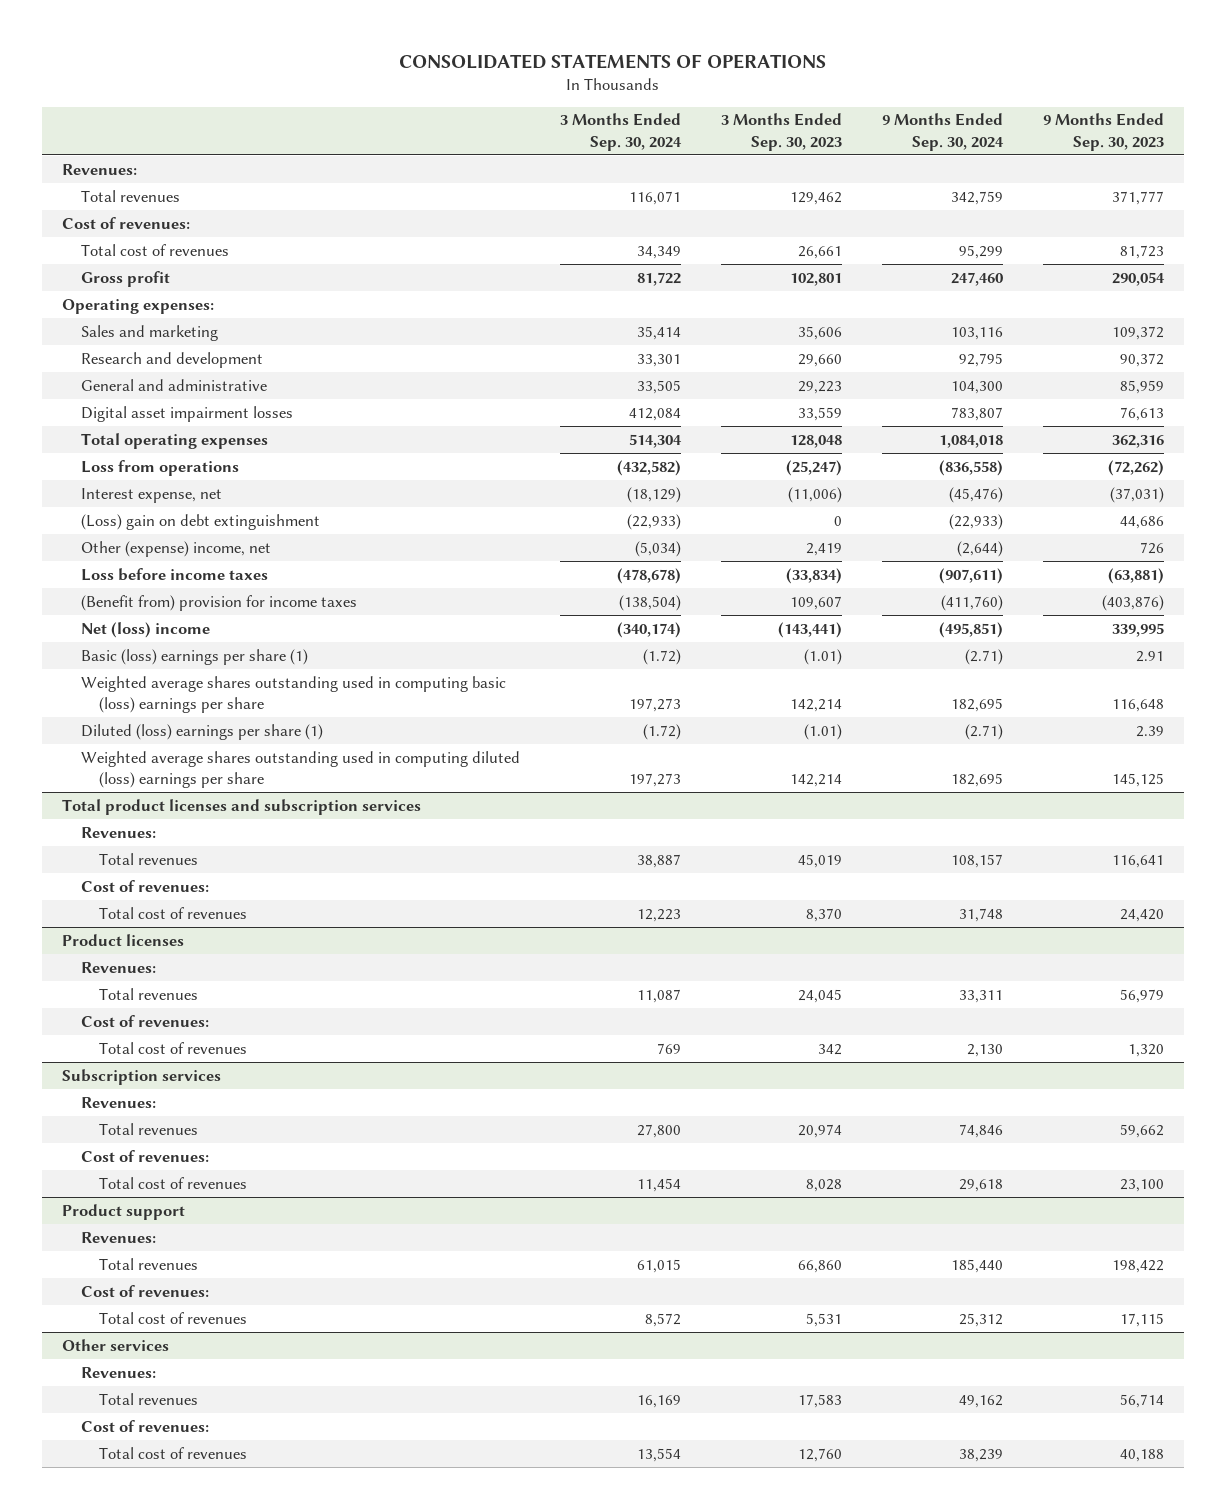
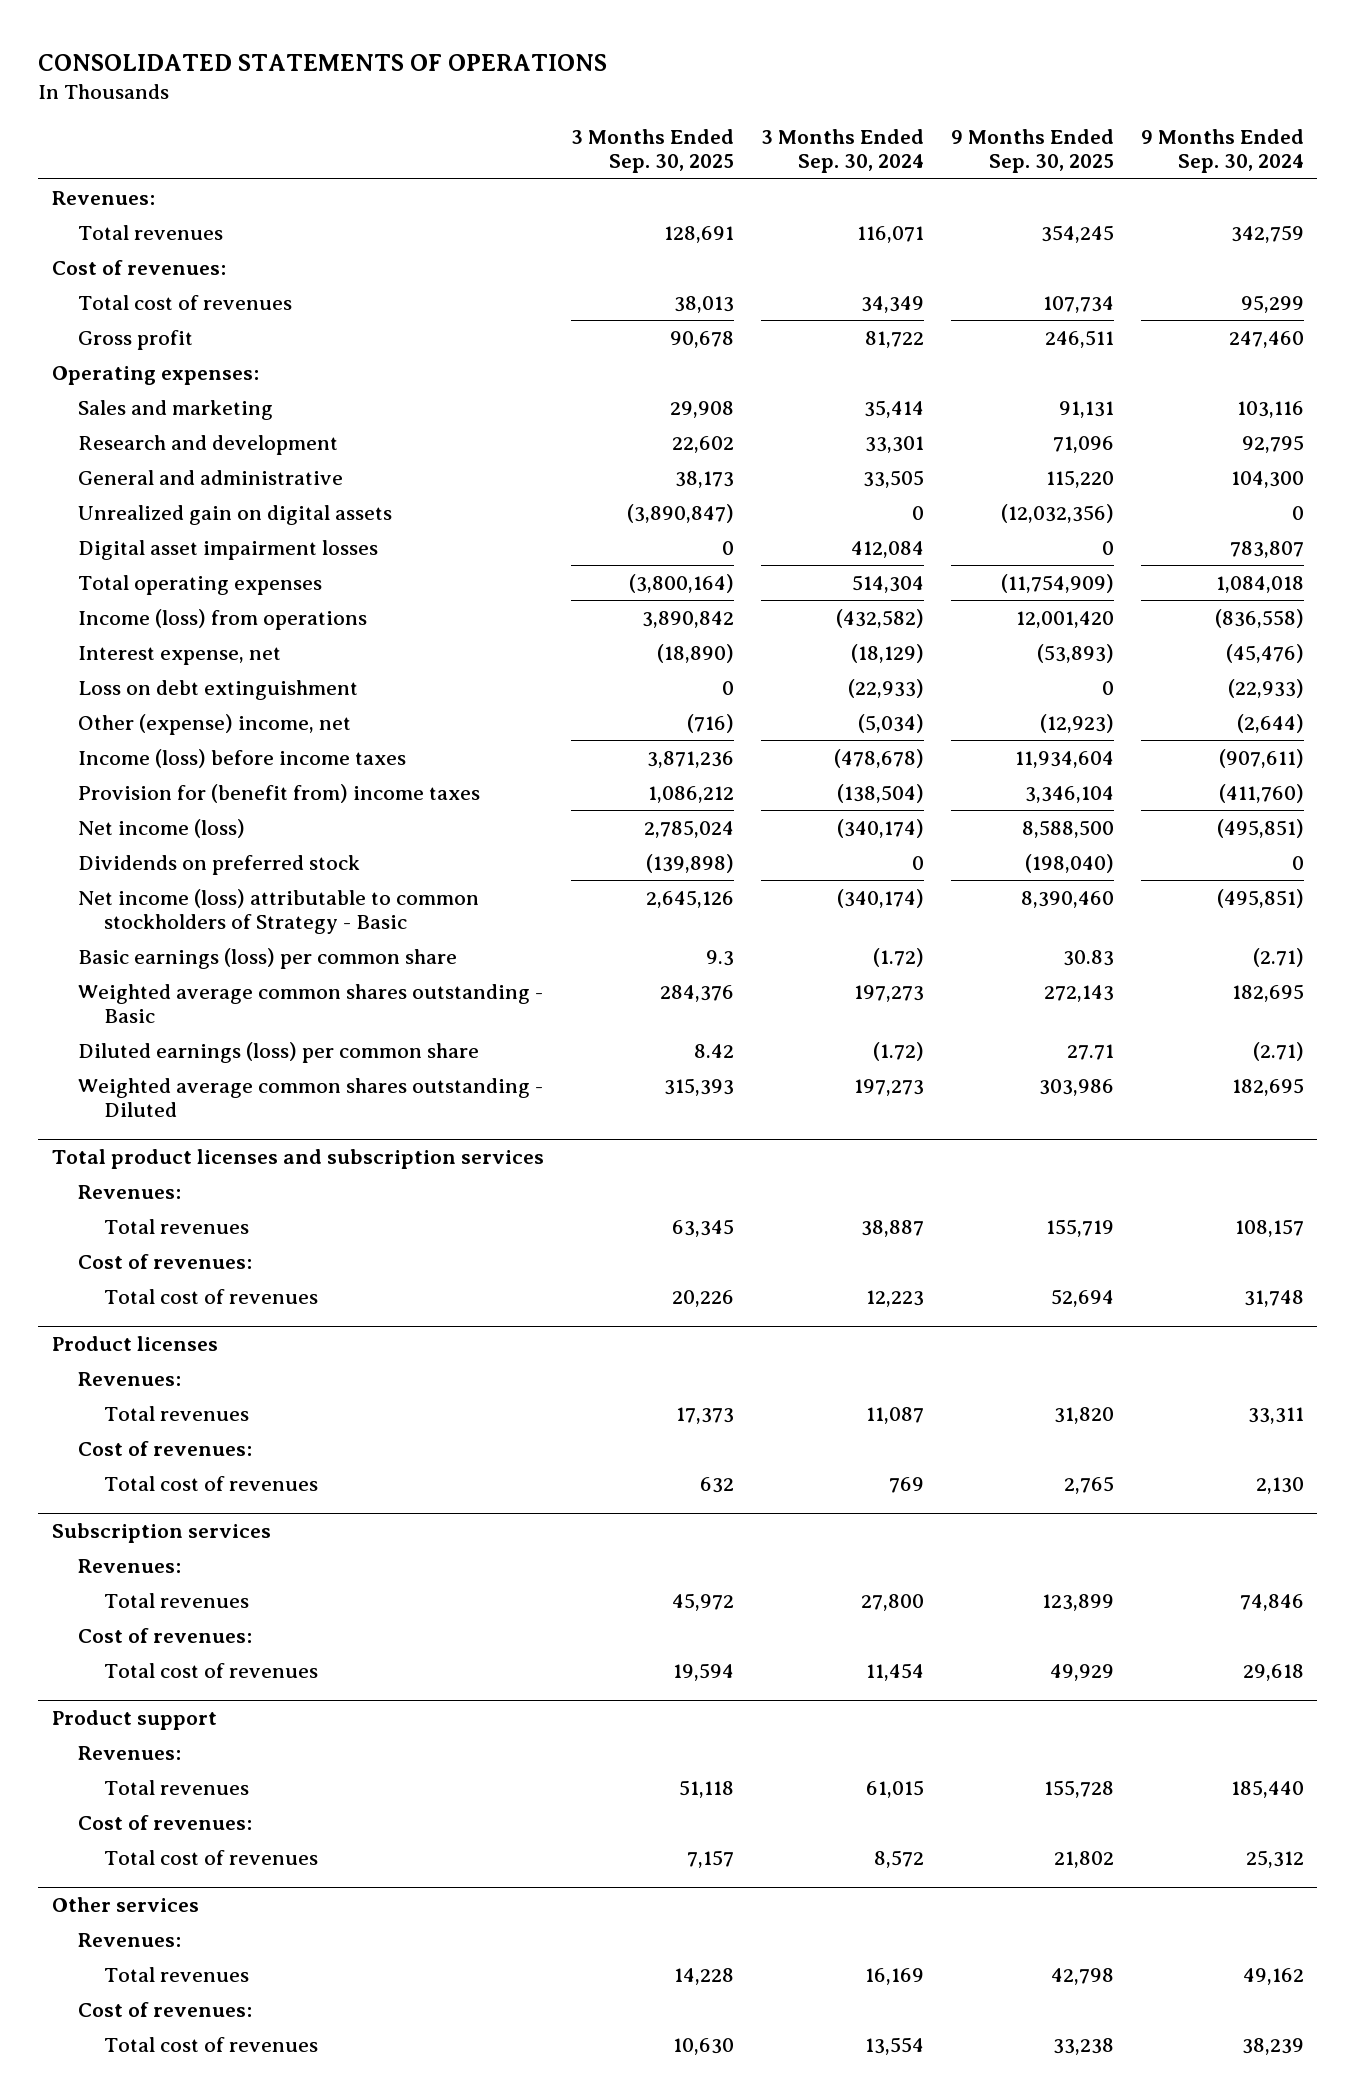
- | 3 Months Ended Sep. 30, 2024 | 3 Months Ended Sep. 30, 2023 | 9 Months Ended Sep. 30, 2024 | 9 Months Ended Sep. 30, 2023
+ | 3 Months Ended Sep. 30, 2025 | 3 Months Ended Sep. 30, 2024 | 9 Months Ended Sep. 30, 2025 | 9 Months Ended Sep. 30, 2024
+ Unrealized gain on digital assets | (3,890,847) | 0 | (12,032,356) | 0
- Loss from operations | (432,582) | (25,247) | (836,558) | (72,262)
+ Income (loss) from operations | 3,890,842 | (432,582) | 12,001,420 | (836,558)
- (Loss) gain on debt extinguishment | (22,933) | 0 | (22,933) | 44,686
+ Loss on debt extinguishment | 0 | (22,933) | 0 | (22,933)
- Loss before income taxes | (478,678) | (33,834) | (907,611) | (63,881)
- (Benefit from) provision for income taxes | (138,504) | 109,607 | (411,760) | (403,876)
- Net (loss) income | (340,174) | (143,441) | (495,851) | 339,995
- Basic (loss) earnings per share (1) | (1.72) | (1.01) | (2.71) | 2.91
- Weighted average shares outstanding used in computing basic (loss) earnings per share | 197,273 | 142,214 | 182,695 | 116,648
- Diluted (loss) earnings per share (1) | (1.72) | (1.01) | (2.71) | 2.39
- Weighted average shares outstanding used in computing diluted (loss) earnings per share | 197,273 | 142,214 | 182,695 | 145,125
+ Income (loss) before income taxes | 3,871,236 | (478,678) | 11,934,604 | (907,611)
+ Provision for (benefit from) income taxes | 1,086,212 | (138,504) | 3,346,104 | (411,760)
+ Net income (loss) | 2,785,024 | (340,174) | 8,588,500 | (495,851)
+ Dividends on preferred stock | (139,898) | 0 | (198,040) | 0
+ Net income (loss) attributable to common stockholders of Strategy - Basic | 2,645,126 | (340,174) | 8,390,460 | (495,851)
+ Basic earnings (loss) per common share | 9.3 | (1.72) | 30.83 | (2.71)
+ Weighted average common shares outstanding - Basic | 284,376 | 197,273 | 272,143 | 182,695
+ Diluted earnings (loss) per common share | 8.42 | (1.72) | 27.71 | (2.71)
+ Weighted average common shares outstanding - Diluted | 315,393 | 197,273 | 303,986 | 182,695

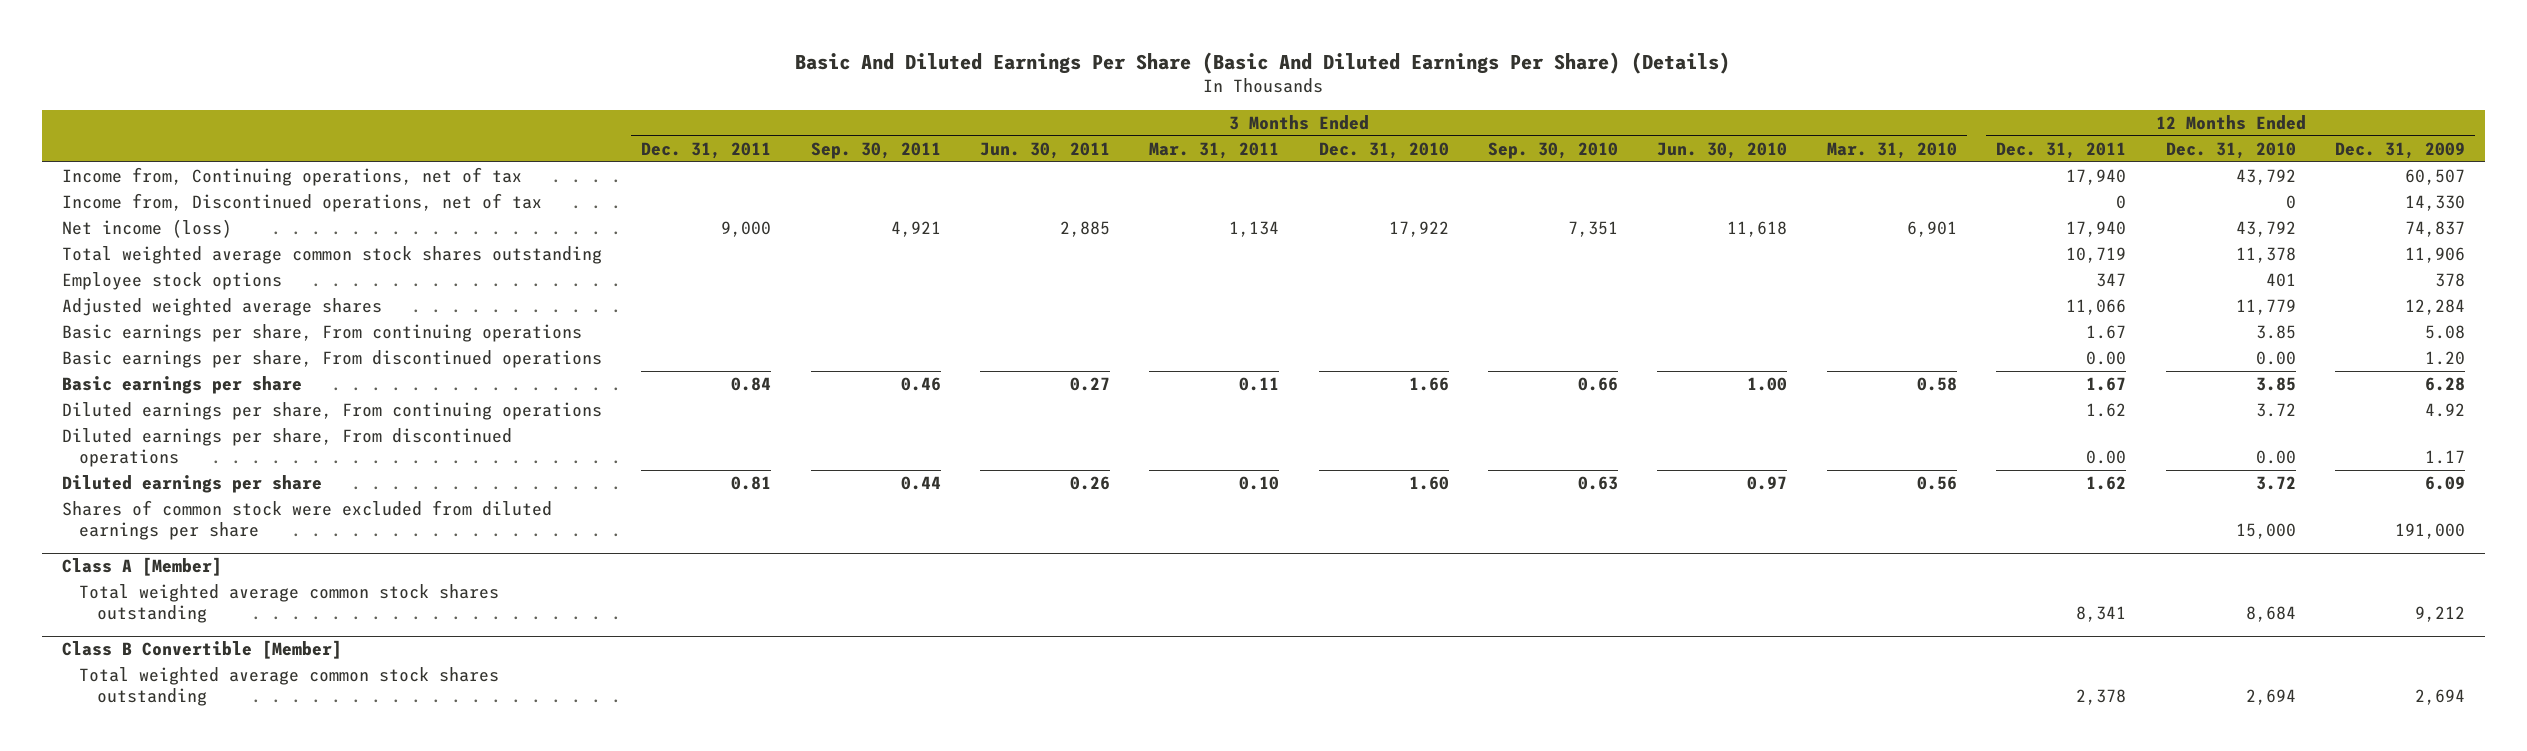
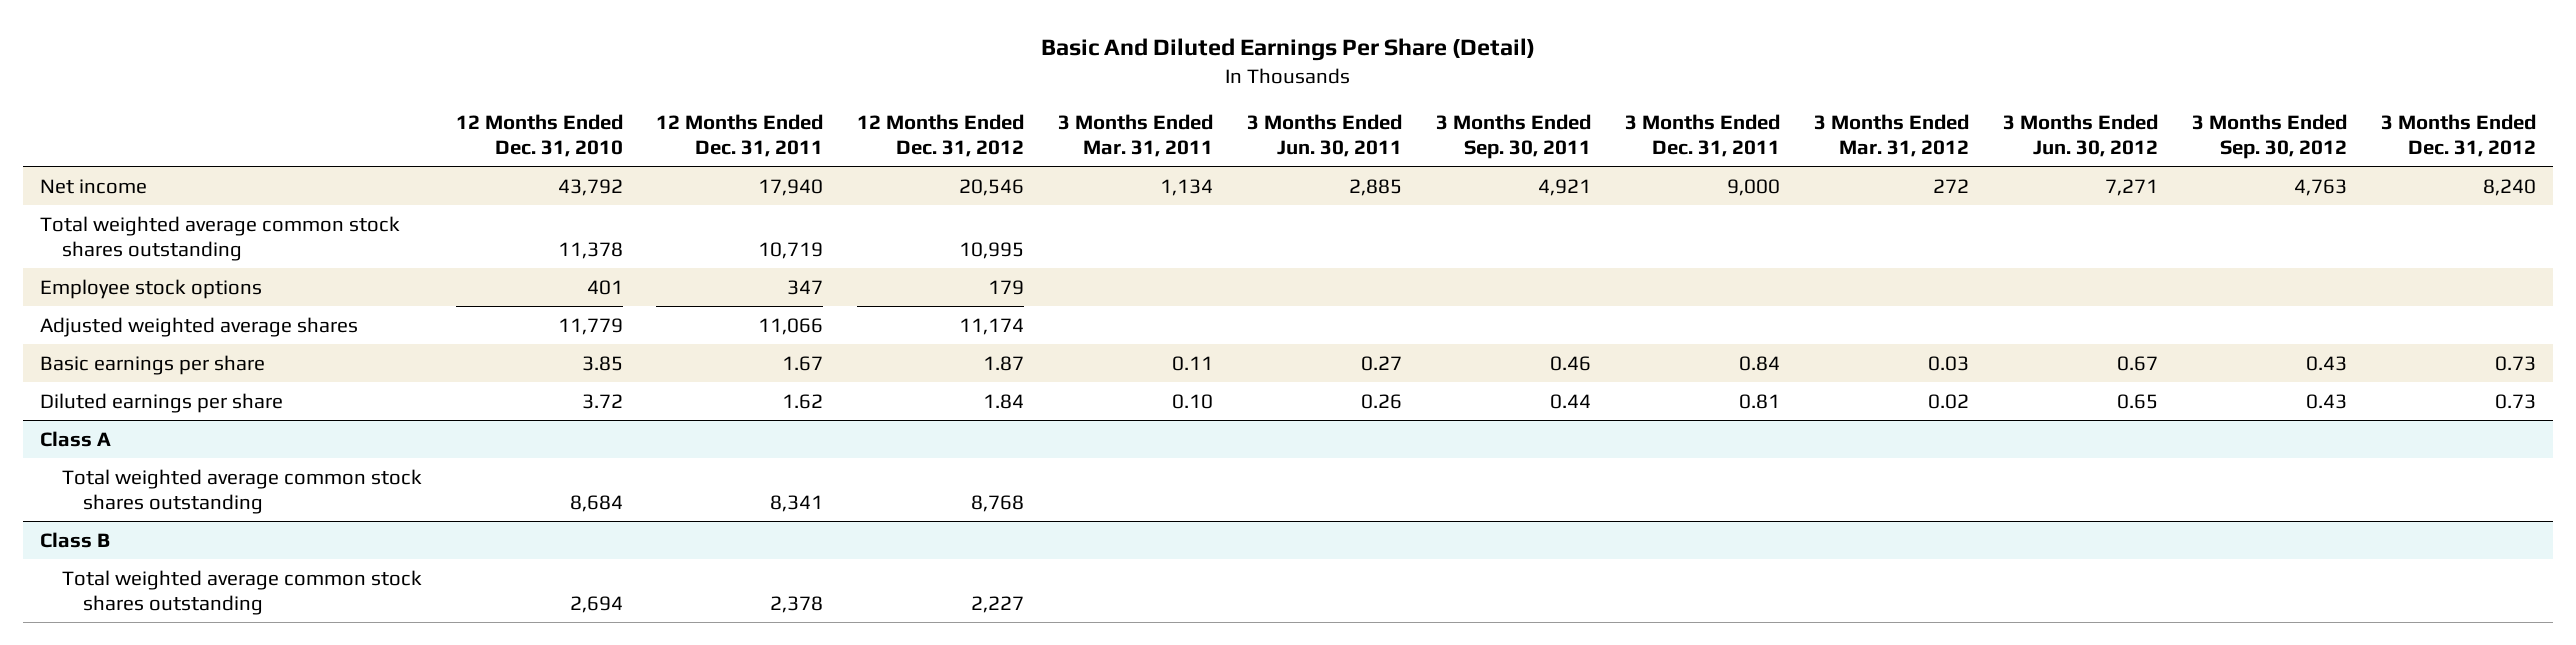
- Basic And Diluted Earnings Per Share (Basic And Diluted Earnings Per Share) (Details)
+ Basic And Diluted Earnings Per Share (Detail)
- | 3 Months Ended Dec. 31, 2011 | 3 Months Ended Sep. 30, 2011 | 3 Months Ended Jun. 30, 2011 | 3 Months Ended Mar. 31, 2011 | 3 Months Ended Dec. 31, 2010 | 3 Months Ended Sep. 30, 2010 | 3 Months Ended Jun. 30, 2010 | 3 Months Ended Mar. 31, 2010 | 12 Months Ended Dec. 31, 2011 | 12 Months Ended Dec. 31, 2010 | 12 Months Ended Dec. 31, 2009
+ | 12 Months Ended Dec. 31, 2010 | 12 Months Ended Dec. 31, 2011 | 12 Months Ended Dec. 31, 2012 | 3 Months Ended Mar. 31, 2011 | 3 Months Ended Jun. 30, 2011 | 3 Months Ended Sep. 30, 2011 | 3 Months Ended Dec. 31, 2011 | 3 Months Ended Mar. 31, 2012 | 3 Months Ended Jun. 30, 2012 | 3 Months Ended Sep. 30, 2012 | 3 Months Ended Dec. 31, 2012
- Income from, Continuing operations, net of tax | | | | | | | | | 17,940 | 43,792 | 60,507
- Income from, Discontinued operations, net of tax | | | | | | | | | 0 | 0 | 14,330
- Net income (loss) | 9,000 | 4,921 | 2,885 | 1,134 | 17,922 | 7,351 | 11,618 | 6,901 | 17,940 | 43,792 | 74,837
+ Net income | 43,792 | 17,940 | 20,546 | 1,134 | 2,885 | 4,921 | 9,000 | 272 | 7,271 | 4,763 | 8,240
- Basic earnings per share, From continuing operations | | | | | | | | | 1.67 | 3.85 | 5.08
- Basic earnings per share, From discontinued operations | | | | | | | | | 0.00 | 0.00 | 1.20
- Diluted earnings per share, From continuing operations | | | | | | | | | 1.62 | 3.72 | 4.92
- Diluted earnings per share, From discontinued operations | | | | | | | | | 0.00 | 0.00 | 1.17
- Shares of common stock were excluded from diluted earnings per share | | | | | | | | | | 15,000 | 191,000
- Class A [Member]
+ Class A
- Class B Convertible [Member]
+ Class B

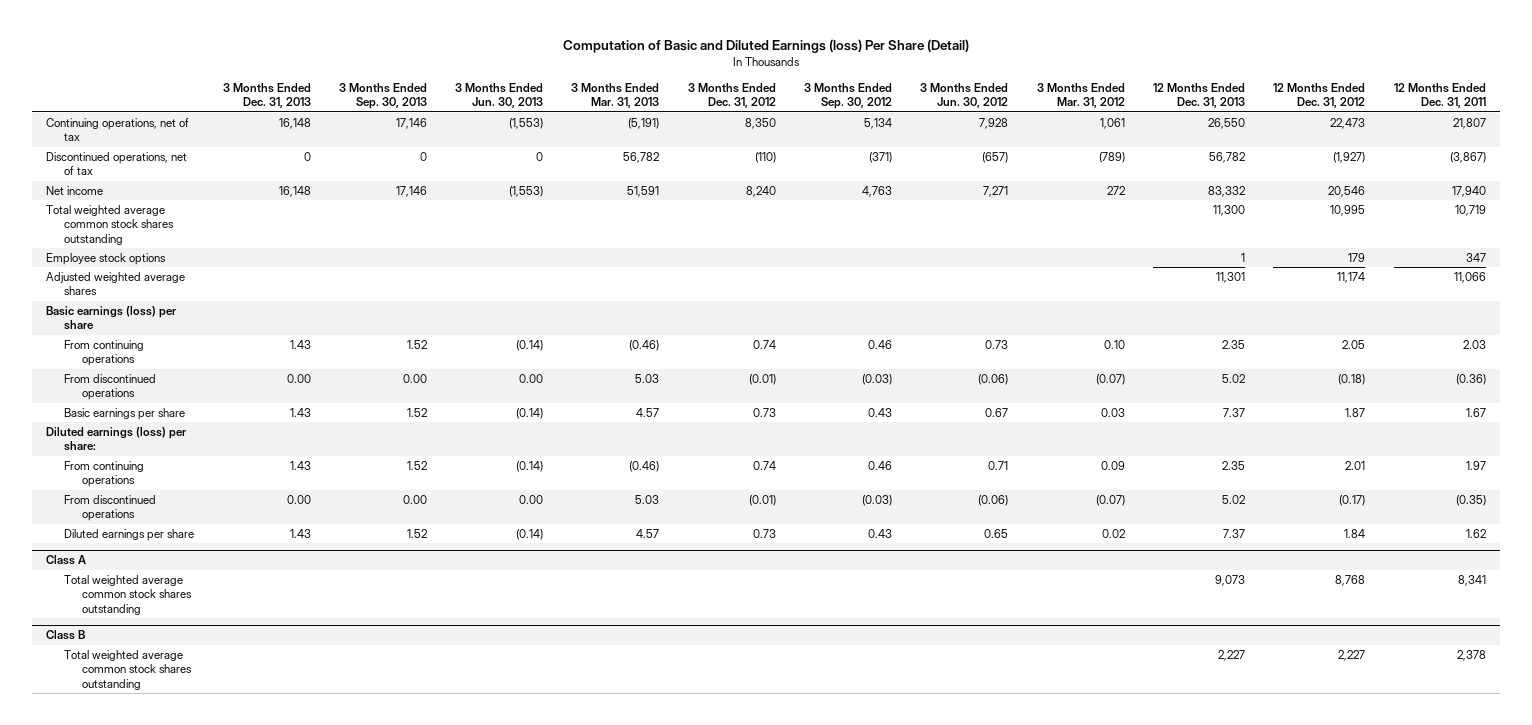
- Basic And Diluted Earnings Per Share (Detail)
+ Computation of Basic and Diluted Earnings (loss) Per Share (Detail)
- | 12 Months Ended Dec. 31, 2010 | 12 Months Ended Dec. 31, 2011 | 12 Months Ended Dec. 31, 2012 | 3 Months Ended Mar. 31, 2011 | 3 Months Ended Jun. 30, 2011 | 3 Months Ended Sep. 30, 2011 | 3 Months Ended Dec. 31, 2011 | 3 Months Ended Mar. 31, 2012 | 3 Months Ended Jun. 30, 2012 | 3 Months Ended Sep. 30, 2012 | 3 Months Ended Dec. 31, 2012
+ | 3 Months Ended Dec. 31, 2013 | 3 Months Ended Sep. 30, 2013 | 3 Months Ended Jun. 30, 2013 | 3 Months Ended Mar. 31, 2013 | 3 Months Ended Dec. 31, 2012 | 3 Months Ended Sep. 30, 2012 | 3 Months Ended Jun. 30, 2012 | 3 Months Ended Mar. 31, 2012 | 12 Months Ended Dec. 31, 2013 | 12 Months Ended Dec. 31, 2012 | 12 Months Ended Dec. 31, 2011
+ Continuing operations, net of tax | 16,148 | 17,146 | (1,553) | (5,191) | 8,350 | 5,134 | 7,928 | 1,061 | 26,550 | 22,473 | 21,807
+ Discontinued operations, net of tax | 0 | 0 | 0 | 56,782 | (110) | (371) | (657) | (789) | 56,782 | (1,927) | (3,867)
+ Basic earnings (loss) per share
+ From continuing operations | 1.43 | 1.52 | (0.14) | (0.46) | 0.74 | 0.46 | 0.73 | 0.10 | 2.35 | 2.05 | 2.03
+ From discontinued operations | 0.00 | 0.00 | 0.00 | 5.03 | (0.01) | (0.03) | (0.06) | (0.07) | 5.02 | (0.18) | (0.36)
+ Diluted earnings (loss) per share:
+ From continuing operations | 1.43 | 1.52 | (0.14) | (0.46) | 0.74 | 0.46 | 0.71 | 0.09 | 2.35 | 2.01 | 1.97
+ From discontinued operations | 0.00 | 0.00 | 0.00 | 5.03 | (0.01) | (0.03) | (0.06) | (0.07) | 5.02 | (0.17) | (0.35)

